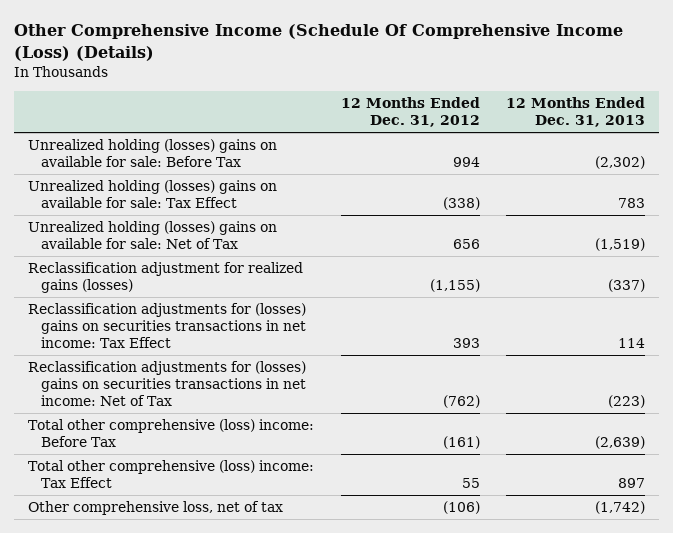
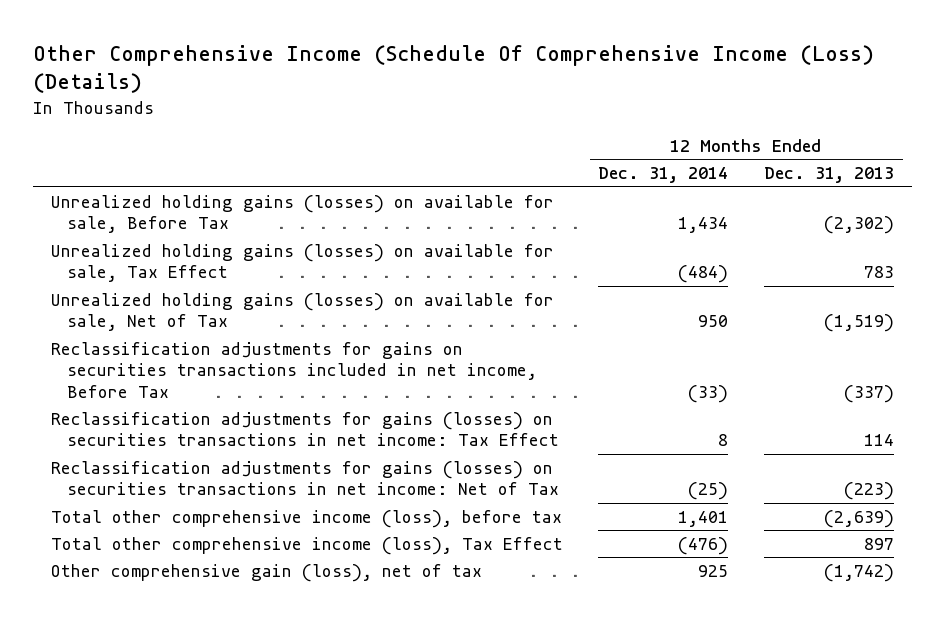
- | 12 Months Ended Dec. 31, 2012 | 12 Months Ended Dec. 31, 2013
+ | 12 Months Ended Dec. 31, 2014 | 12 Months Ended Dec. 31, 2013
- Unrealized holding (losses) gains on available for sale: Before Tax | 994 | (2,302)
- Unrealized holding (losses) gains on available for sale: Tax Effect | (338) | 783
- Unrealized holding (losses) gains on available for sale: Net of Tax | 656 | (1,519)
- Reclassification adjustment for realized gains (losses) | (1,155) | (337)
- Reclassification adjustments for (losses) gains on securities transactions in net income: Tax Effect | 393 | 114
- Reclassification adjustments for (losses) gains on securities transactions in net income: Net of Tax | (762) | (223)
- Total other comprehensive (loss) income: Before Tax | (161) | (2,639)
- Total other comprehensive (loss) income: Tax Effect | 55 | 897
- Other comprehensive loss, net of tax | (106) | (1,742)
+ Unrealized holding gains (losses) on available for sale, Before Tax | 1,434 | (2,302)
+ Unrealized holding gains (losses) on available for sale, Tax Effect | (484) | 783
+ Unrealized holding gains (losses) on available for sale, Net of Tax | 950 | (1,519)
+ Reclassification adjustments for gains on securities transactions included in net income, Before Tax | (33) | (337)
+ Reclassification adjustments for gains (losses) on securities transactions in net income: Tax Effect | 8 | 114
+ Reclassification adjustments for gains (losses) on securities transactions in net income: Net of Tax | (25) | (223)
+ Total other comprehensive income (loss), before tax | 1,401 | (2,639)
+ Total other comprehensive income (loss), Tax Effect | (476) | 897
+ Other comprehensive gain (loss), net of tax | 925 | (1,742)

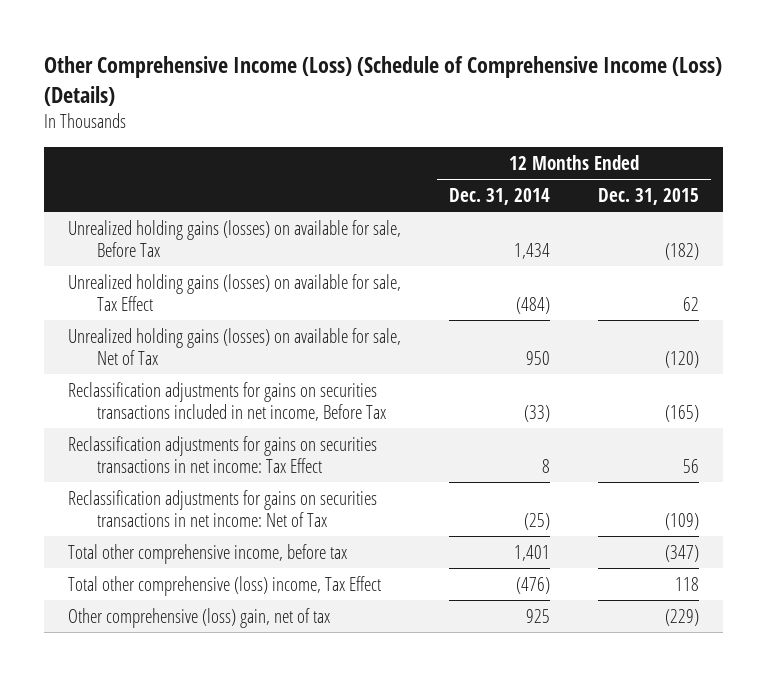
- Other Comprehensive Income (Schedule Of Comprehensive Income (Loss) (Details)
+ Other Comprehensive Income (Loss) (Schedule of Comprehensive Income (Loss) (Details)
- | 12 Months Ended Dec. 31, 2014 | 12 Months Ended Dec. 31, 2013
+ | 12 Months Ended Dec. 31, 2014 | 12 Months Ended Dec. 31, 2015
- Reclassification adjustments for gains (losses) on securities transactions in net income: Tax Effect | 8 | 114
- Reclassification adjustments for gains (losses) on securities transactions in net income: Net of Tax | (25) | (223)
- Total other comprehensive income (loss), before tax | 1,401 | (2,639)
- Total other comprehensive income (loss), Tax Effect | (476) | 897
- Other comprehensive gain (loss), net of tax | 925 | (1,742)
+ Reclassification adjustments for gains on securities transactions in net income: Tax Effect | 8 | 56
+ Reclassification adjustments for gains on securities transactions in net income: Net of Tax | (25) | (109)
+ Total other comprehensive income, before tax | 1,401 | (347)
+ Total other comprehensive (loss) income, Tax Effect | (476) | 118
+ Other comprehensive (loss) gain, net of tax | 925 | (229)

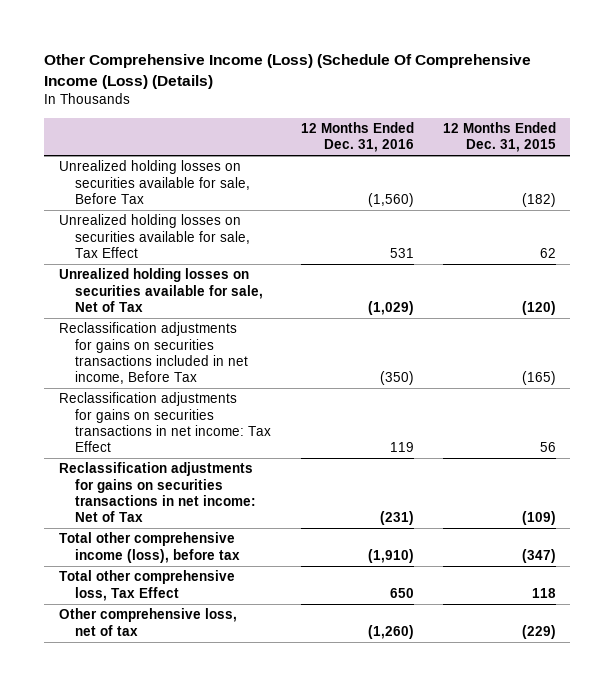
- Other Comprehensive Income (Loss) (Schedule of Comprehensive Income (Loss) (Details)
+ Other Comprehensive Income (Loss) (Schedule Of Comprehensive Income (Loss) (Details)
- | 12 Months Ended Dec. 31, 2014 | 12 Months Ended Dec. 31, 2015
+ | 12 Months Ended Dec. 31, 2016 | 12 Months Ended Dec. 31, 2015
- Unrealized holding gains (losses) on available for sale, Before Tax | 1,434 | (182)
- Unrealized holding gains (losses) on available for sale, Tax Effect | (484) | 62
- Unrealized holding gains (losses) on available for sale, Net of Tax | 950 | (120)
+ Unrealized holding losses on securities available for sale, Before Tax | (1,560) | (182)
+ Unrealized holding losses on securities available for sale, Tax Effect | 531 | 62
+ Unrealized holding losses on securities available for sale, Net of Tax | (1,029) | (120)
- Total other comprehensive income, before tax | 1,401 | (347)
- Total other comprehensive (loss) income, Tax Effect | (476) | 118
- Other comprehensive (loss) gain, net of tax | 925 | (229)
+ Total other comprehensive income (loss), before tax | (1,910) | (347)
+ Total other comprehensive loss, Tax Effect | 650 | 118
+ Other comprehensive loss, net of tax | (1,260) | (229)

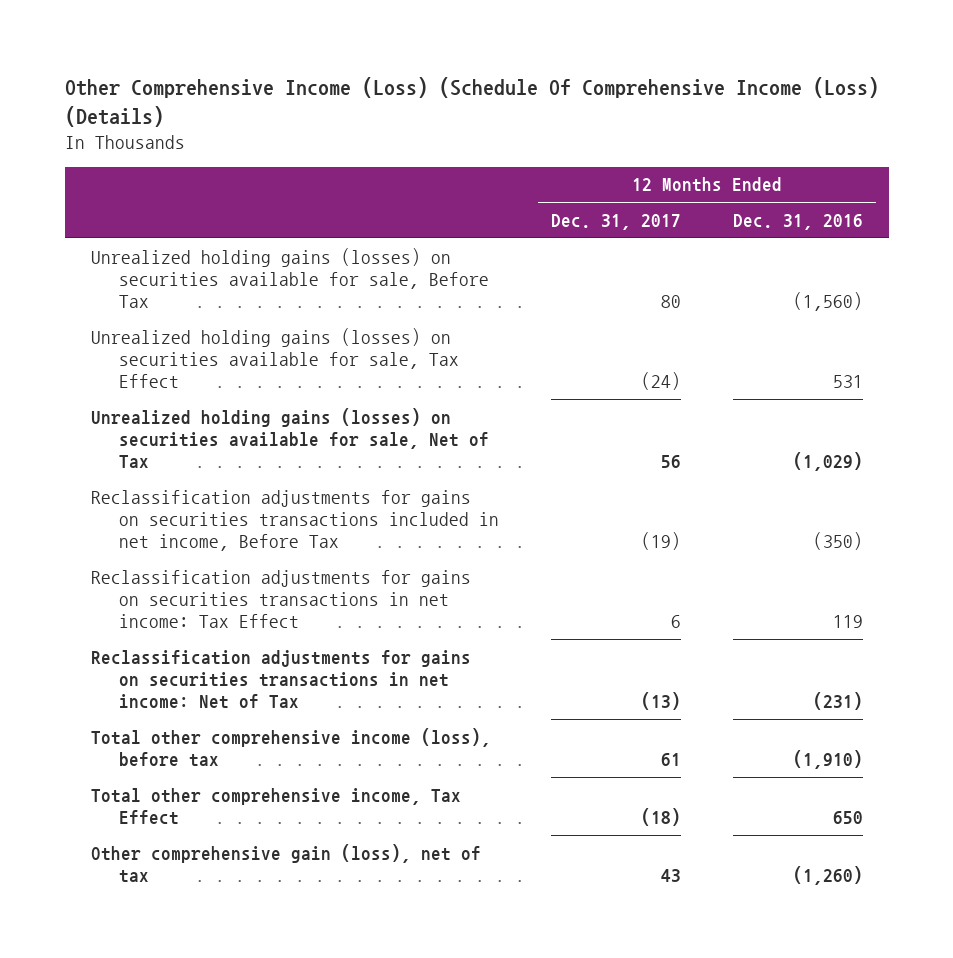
- | 12 Months Ended Dec. 31, 2016 | 12 Months Ended Dec. 31, 2015
+ | 12 Months Ended Dec. 31, 2017 | 12 Months Ended Dec. 31, 2016
- Unrealized holding losses on securities available for sale, Before Tax | (1,560) | (182)
- Unrealized holding losses on securities available for sale, Tax Effect | 531 | 62
- Unrealized holding losses on securities available for sale, Net of Tax | (1,029) | (120)
+ Unrealized holding gains (losses) on securities available for sale, Before Tax | 80 | (1,560)
+ Unrealized holding gains (losses) on securities available for sale, Tax Effect | (24) | 531
+ Unrealized holding gains (losses) on securities available for sale, Net of Tax | 56 | (1,029)
- Total other comprehensive loss, Tax Effect | 650 | 118
- Other comprehensive loss, net of tax | (1,260) | (229)
+ Total other comprehensive income, Tax Effect | (18) | 650
+ Other comprehensive gain (loss), net of tax | 43 | (1,260)

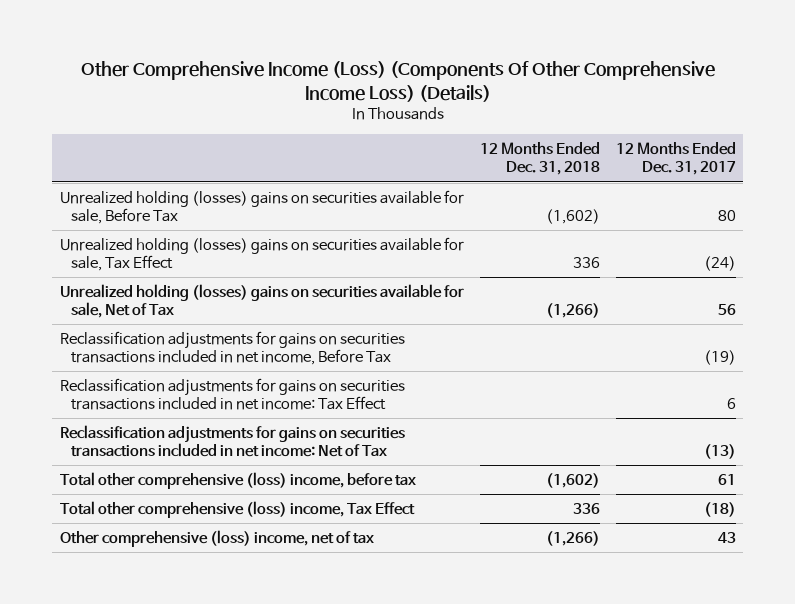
- Other Comprehensive Income (Loss) (Schedule Of Comprehensive Income (Loss) (Details)
+ Other Comprehensive Income (Loss) (Components Of Other Comprehensive Income Loss) (Details)
- | 12 Months Ended Dec. 31, 2017 | 12 Months Ended Dec. 31, 2016
+ | 12 Months Ended Dec. 31, 2018 | 12 Months Ended Dec. 31, 2017
- Unrealized holding gains (losses) on securities available for sale, Before Tax | 80 | (1,560)
- Unrealized holding gains (losses) on securities available for sale, Tax Effect | (24) | 531
- Unrealized holding gains (losses) on securities available for sale, Net of Tax | 56 | (1,029)
+ Unrealized holding (losses) gains on securities available for sale, Before Tax | (1,602) | 80
+ Unrealized holding (losses) gains on securities available for sale, Tax Effect | 336 | (24)
+ Unrealized holding (losses) gains on securities available for sale, Net of Tax | (1,266) | 56
- Reclassification adjustments for gains on securities transactions in net income: Tax Effect | 6 | 119
- Reclassification adjustments for gains on securities transactions in net income: Net of Tax | (13) | (231)
- Total other comprehensive income (loss), before tax | 61 | (1,910)
- Total other comprehensive income, Tax Effect | (18) | 650
- Other comprehensive gain (loss), net of tax | 43 | (1,260)
+ Reclassification adjustments for gains on securities transactions included in net income: Tax Effect | | 6
+ Reclassification adjustments for gains on securities transactions included in net income: Net of Tax | | (13)
+ Total other comprehensive (loss) income, before tax | (1,602) | 61
+ Total other comprehensive (loss) income, Tax Effect | 336 | (18)
+ Other comprehensive (loss) income, net of tax | (1,266) | 43

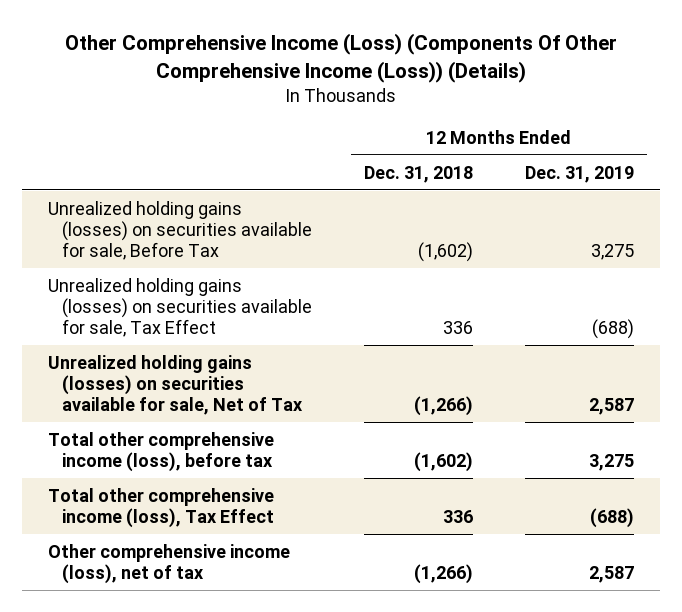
- Other Comprehensive Income (Loss) (Components Of Other Comprehensive Income Loss) (Details)
+ Other Comprehensive Income (Loss) (Components Of Other Comprehensive Income (Loss)) (Details)
- | 12 Months Ended Dec. 31, 2018 | 12 Months Ended Dec. 31, 2017
+ | 12 Months Ended Dec. 31, 2018 | 12 Months Ended Dec. 31, 2019
- Unrealized holding (losses) gains on securities available for sale, Before Tax | (1,602) | 80
- Unrealized holding (losses) gains on securities available for sale, Tax Effect | 336 | (24)
- Unrealized holding (losses) gains on securities available for sale, Net of Tax | (1,266) | 56
- Reclassification adjustments for gains on securities transactions included in net income, Before Tax | | (19)
- Reclassification adjustments for gains on securities transactions included in net income: Tax Effect | | 6
- Reclassification adjustments for gains on securities transactions included in net income: Net of Tax | | (13)
- Total other comprehensive (loss) income, before tax | (1,602) | 61
- Total other comprehensive (loss) income, Tax Effect | 336 | (18)
- Other comprehensive (loss) income, net of tax | (1,266) | 43
+ Unrealized holding gains (losses) on securities available for sale, Before Tax | (1,602) | 3,275
+ Unrealized holding gains (losses) on securities available for sale, Tax Effect | 336 | (688)
+ Unrealized holding gains (losses) on securities available for sale, Net of Tax | (1,266) | 2,587
+ Total other comprehensive income (loss), before tax | (1,602) | 3,275
+ Total other comprehensive income (loss), Tax Effect | 336 | (688)
+ Other comprehensive income (loss), net of tax | (1,266) | 2,587

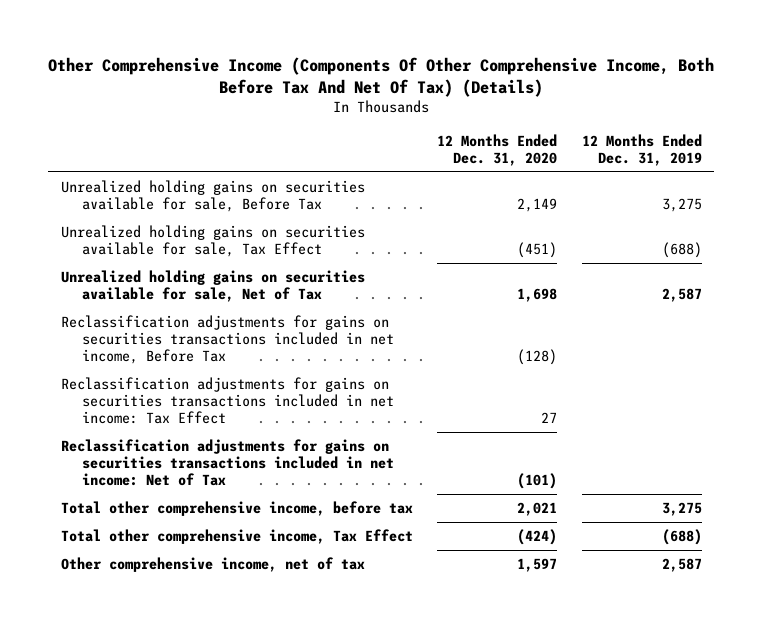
- Other Comprehensive Income (Loss) (Components Of Other Comprehensive Income (Loss)) (Details)
+ Other Comprehensive Income (Components Of Other Comprehensive Income, Both Before Tax And Net Of Tax) (Details)
- | 12 Months Ended Dec. 31, 2018 | 12 Months Ended Dec. 31, 2019
+ | 12 Months Ended Dec. 31, 2020 | 12 Months Ended Dec. 31, 2019
- Unrealized holding gains (losses) on securities available for sale, Before Tax | (1,602) | 3,275
- Unrealized holding gains (losses) on securities available for sale, Tax Effect | 336 | (688)
- Unrealized holding gains (losses) on securities available for sale, Net of Tax | (1,266) | 2,587
- Total other comprehensive income (loss), before tax | (1,602) | 3,275
- Total other comprehensive income (loss), Tax Effect | 336 | (688)
- Other comprehensive income (loss), net of tax | (1,266) | 2,587
+ Unrealized holding gains on securities available for sale, Before Tax | 2,149 | 3,275
+ Unrealized holding gains on securities available for sale, Tax Effect | (451) | (688)
+ Unrealized holding gains on securities available for sale, Net of Tax | 1,698 | 2,587
+ Reclassification adjustments for gains on securities transactions included in net income, Before Tax | (128) |
+ Reclassification adjustments for gains on securities transactions included in net income: Tax Effect | 27 |
+ Reclassification adjustments for gains on securities transactions included in net income: Net of Tax | (101) |
+ Total other comprehensive income, before tax | 2,021 | 3,275
+ Total other comprehensive income, Tax Effect | (424) | (688)
+ Other comprehensive income, net of tax | 1,597 | 2,587

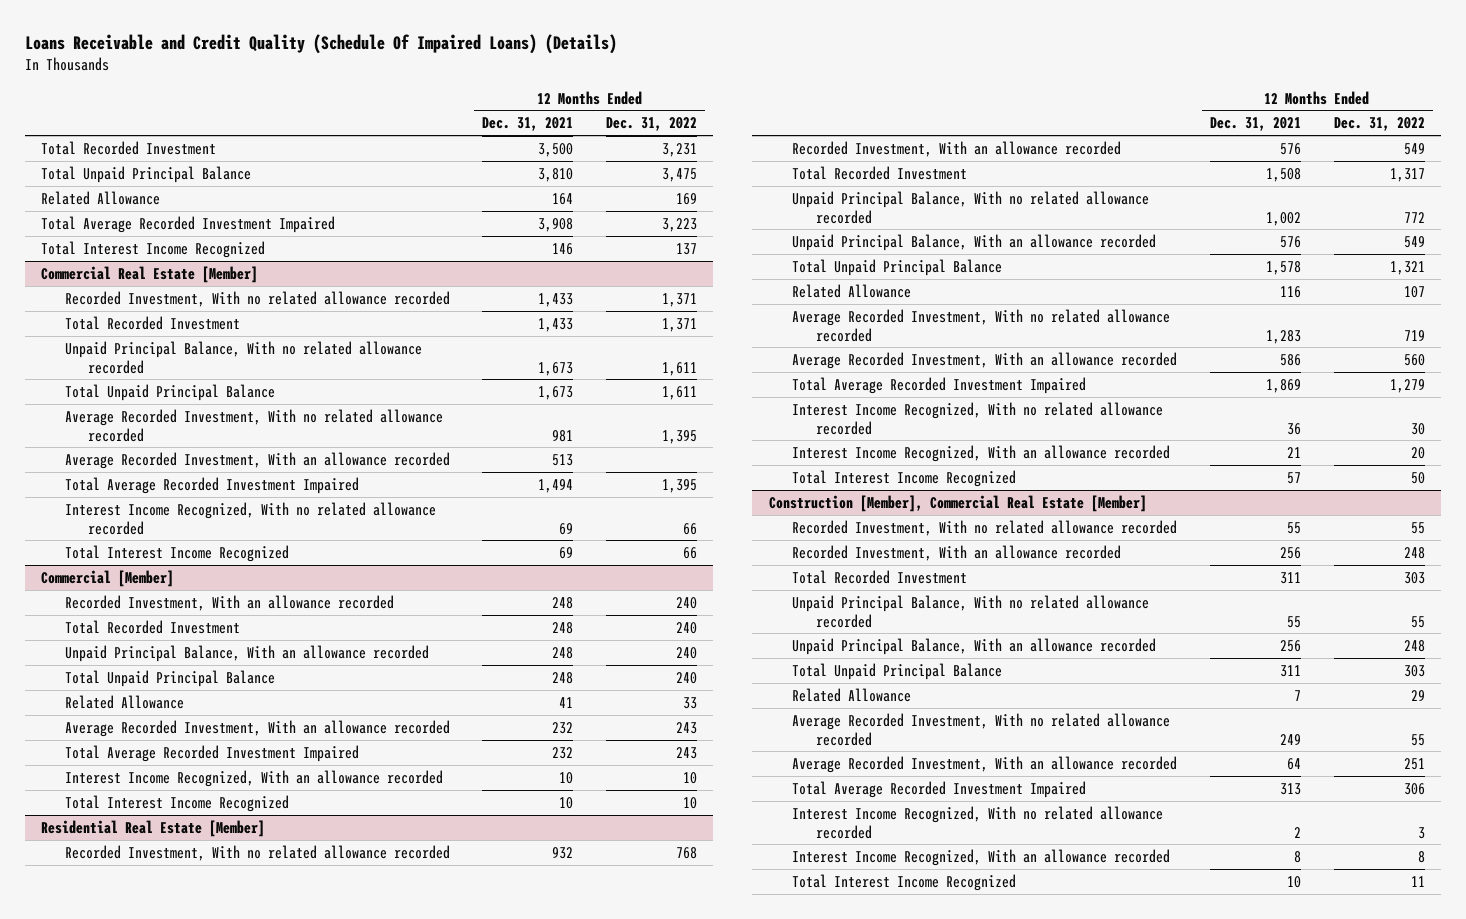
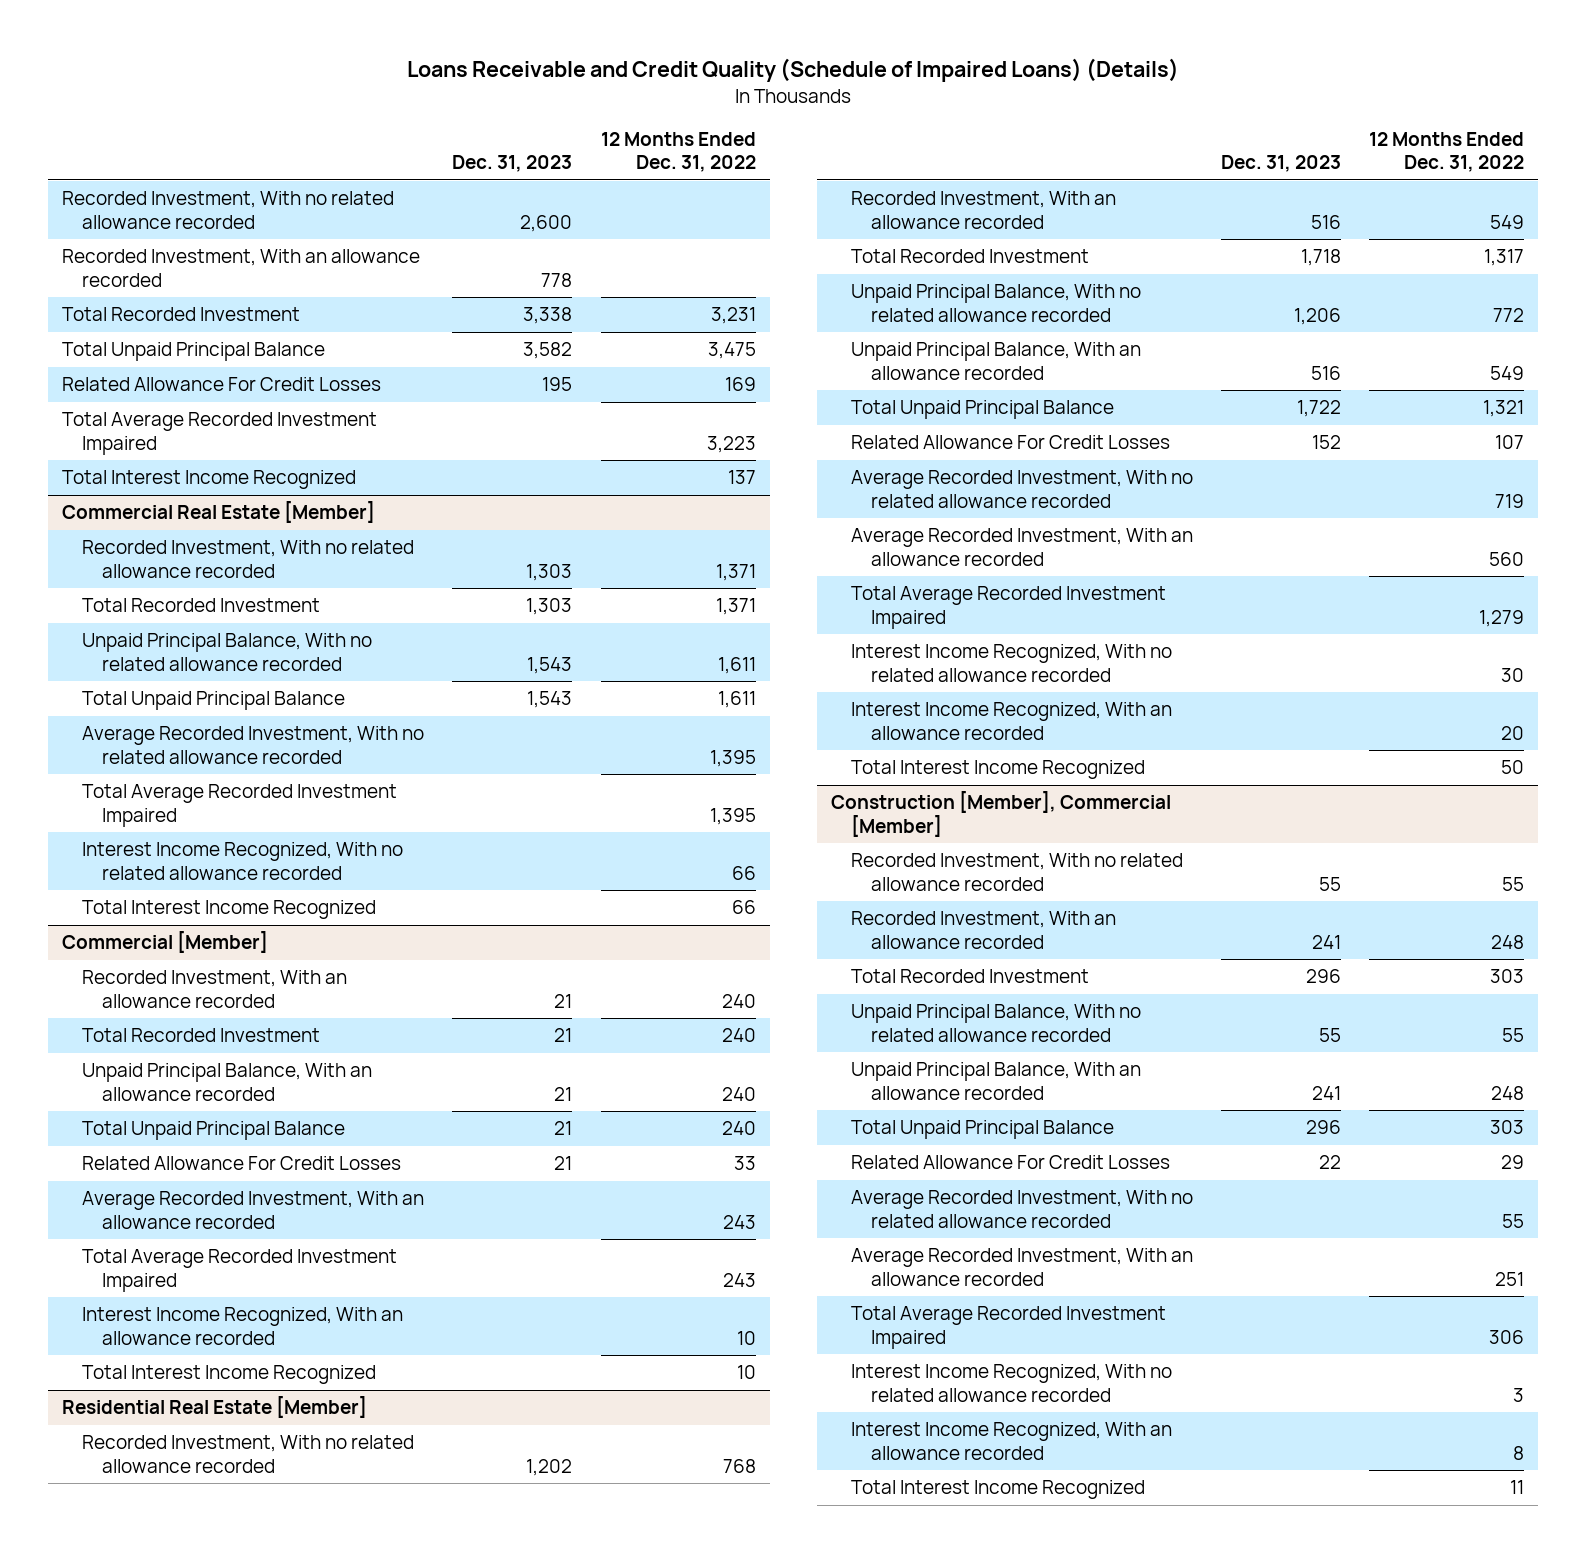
- Loans Receivable and Credit Quality (Schedule Of Impaired Loans) (Details)
+ Loans Receivable and Credit Quality (Schedule of Impaired Loans) (Details)
- | 12 Months Ended Dec. 31, 2021 | 12 Months Ended Dec. 31, 2022
+ | Dec. 31, 2023 | 12 Months Ended Dec. 31, 2022
+ Recorded Investment, With no related allowance recorded | 2,600 |
+ Recorded Investment, With an allowance recorded | 778 |
- Related Allowance | 164 | 169
+ Related Allowance For Credit Losses | 195 | 169
@ Commercial Real Estate [Member]
- Average Recorded Investment, With an allowance recorded | 513 |
@ Commercial [Member]
- Related Allowance | 41 | 33
+ Related Allowance For Credit Losses | 21 | 33
@ Residential Real Estate [Member]
- Related Allowance | 116 | 107
+ Related Allowance For Credit Losses | 152 | 107
- Construction [Member], Commercial Real Estate [Member]
+ Construction [Member], Commercial [Member]
- Related Allowance | 7 | 29
+ Related Allowance For Credit Losses | 22 | 29

